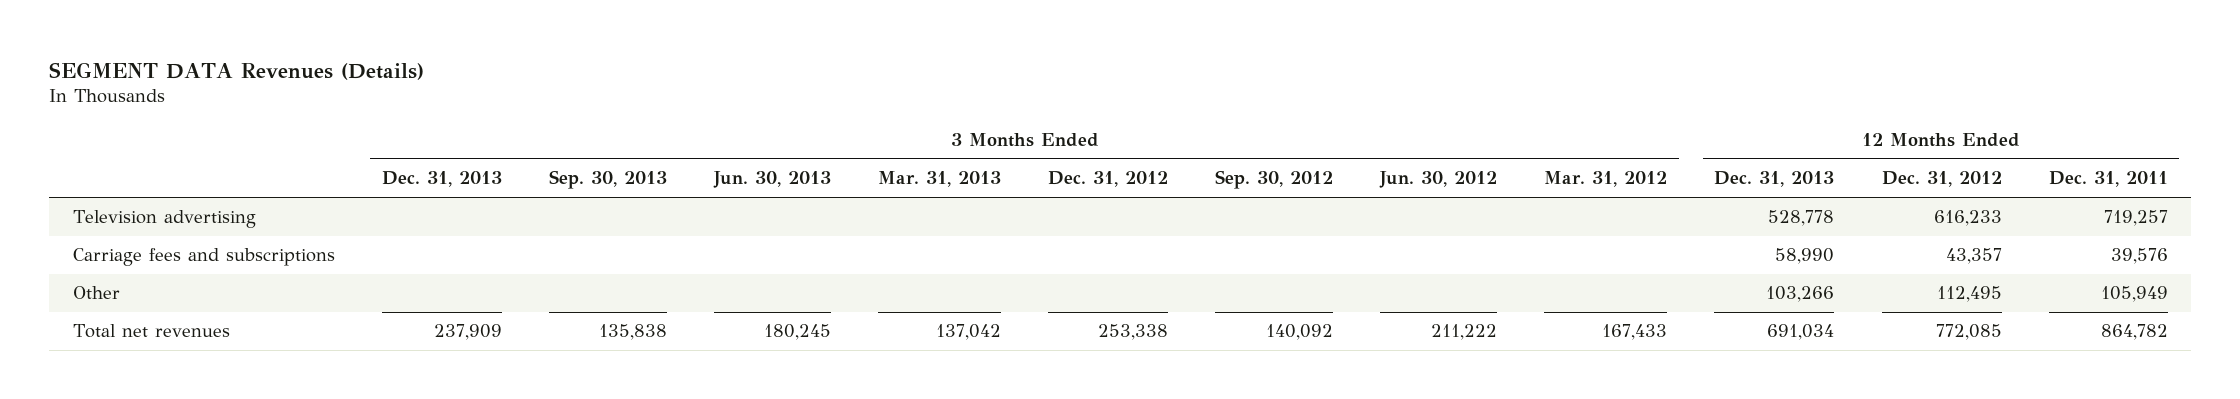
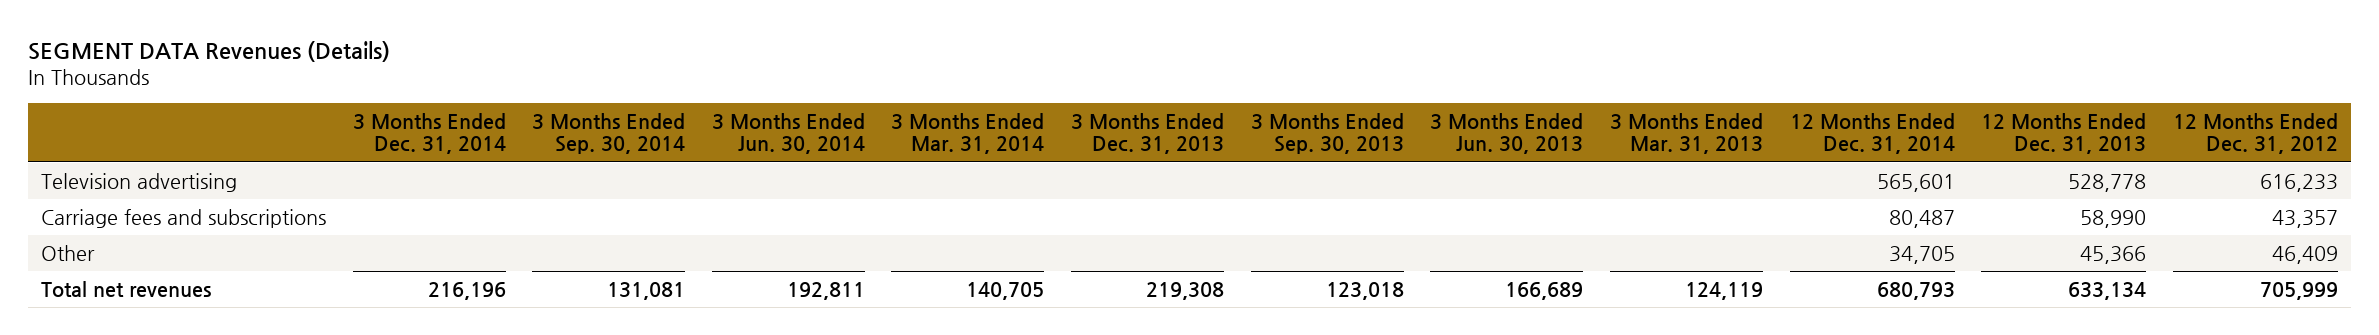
- | 3 Months Ended Dec. 31, 2013 | 3 Months Ended Sep. 30, 2013 | 3 Months Ended Jun. 30, 2013 | 3 Months Ended Mar. 31, 2013 | 3 Months Ended Dec. 31, 2012 | 3 Months Ended Sep. 30, 2012 | 3 Months Ended Jun. 30, 2012 | 3 Months Ended Mar. 31, 2012 | 12 Months Ended Dec. 31, 2013 | 12 Months Ended Dec. 31, 2012 | 12 Months Ended Dec. 31, 2011
+ | 3 Months Ended Dec. 31, 2014 | 3 Months Ended Sep. 30, 2014 | 3 Months Ended Jun. 30, 2014 | 3 Months Ended Mar. 31, 2014 | 3 Months Ended Dec. 31, 2013 | 3 Months Ended Sep. 30, 2013 | 3 Months Ended Jun. 30, 2013 | 3 Months Ended Mar. 31, 2013 | 12 Months Ended Dec. 31, 2014 | 12 Months Ended Dec. 31, 2013 | 12 Months Ended Dec. 31, 2012
- Other | | | | | | | | | 103,266 | 112,495 | 105,949
- Total net revenues | 237,909 | 135,838 | 180,245 | 137,042 | 253,338 | 140,092 | 211,222 | 167,433 | 691,034 | 772,085 | 864,782
+ Other | | | | | | | | | 34,705 | 45,366 | 46,409
+ Total net revenues | 216,196 | 131,081 | 192,811 | 140,705 | 219,308 | 123,018 | 166,689 | 124,119 | 680,793 | 633,134 | 705,999

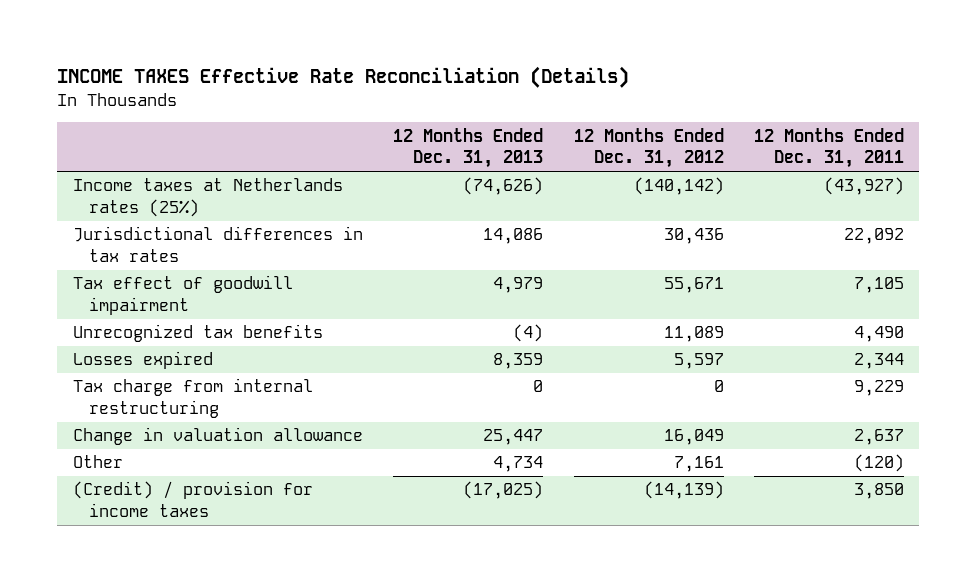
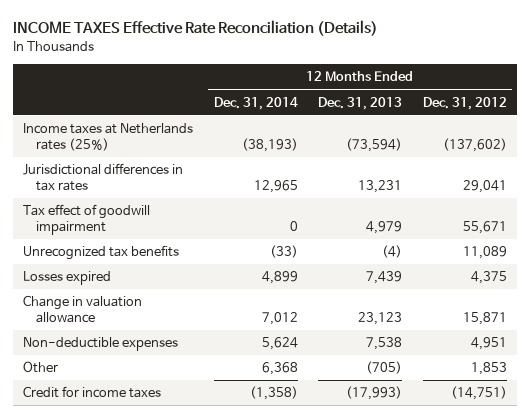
- | 12 Months Ended Dec. 31, 2013 | 12 Months Ended Dec. 31, 2012 | 12 Months Ended Dec. 31, 2011
+ | 12 Months Ended Dec. 31, 2014 | 12 Months Ended Dec. 31, 2013 | 12 Months Ended Dec. 31, 2012
- Income taxes at Netherlands rates (25%) | (74,626) | (140,142) | (43,927)
- Jurisdictional differences in tax rates | 14,086 | 30,436 | 22,092
+ Income taxes at Netherlands rates (25%) | (38,193) | (73,594) | (137,602)
+ Jurisdictional differences in tax rates | 12,965 | 13,231 | 29,041
- Losses expired | 8,359 | 5,597 | 2,344
- Tax charge from internal restructuring | 0 | 0 | 9,229
- Change in valuation allowance | 25,447 | 16,049 | 2,637
- Other | 4,734 | 7,161 | (120)
- (Credit) / provision for income taxes | (17,025) | (14,139) | 3,850
+ Losses expired | 4,899 | 7,439 | 4,375
+ Change in valuation allowance | 7,012 | 23,123 | 15,871
+ Non-deductible expenses | 5,624 | 7,538 | 4,951
+ Other | 6,368 | (705) | 1,853
+ Credit for income taxes | (1,358) | (17,993) | (14,751)

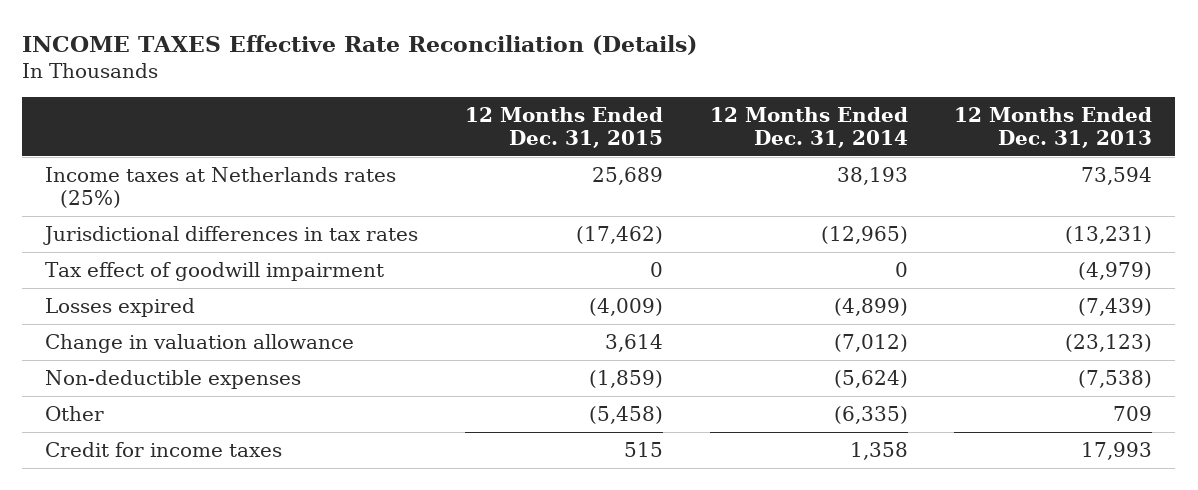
- | 12 Months Ended Dec. 31, 2014 | 12 Months Ended Dec. 31, 2013 | 12 Months Ended Dec. 31, 2012
+ | 12 Months Ended Dec. 31, 2015 | 12 Months Ended Dec. 31, 2014 | 12 Months Ended Dec. 31, 2013
- Income taxes at Netherlands rates (25%) | (38,193) | (73,594) | (137,602)
- Jurisdictional differences in tax rates | 12,965 | 13,231 | 29,041
- Tax effect of goodwill impairment | 0 | 4,979 | 55,671
- Unrecognized tax benefits | (33) | (4) | 11,089
- Losses expired | 4,899 | 7,439 | 4,375
- Change in valuation allowance | 7,012 | 23,123 | 15,871
- Non-deductible expenses | 5,624 | 7,538 | 4,951
- Other | 6,368 | (705) | 1,853
- Credit for income taxes | (1,358) | (17,993) | (14,751)
+ Income taxes at Netherlands rates (25%) | 25,689 | 38,193 | 73,594
+ Jurisdictional differences in tax rates | (17,462) | (12,965) | (13,231)
+ Tax effect of goodwill impairment | 0 | 0 | (4,979)
+ Losses expired | (4,009) | (4,899) | (7,439)
+ Change in valuation allowance | 3,614 | (7,012) | (23,123)
+ Non-deductible expenses | (1,859) | (5,624) | (7,538)
+ Other | (5,458) | (6,335) | 709
+ Credit for income taxes | 515 | 1,358 | 17,993

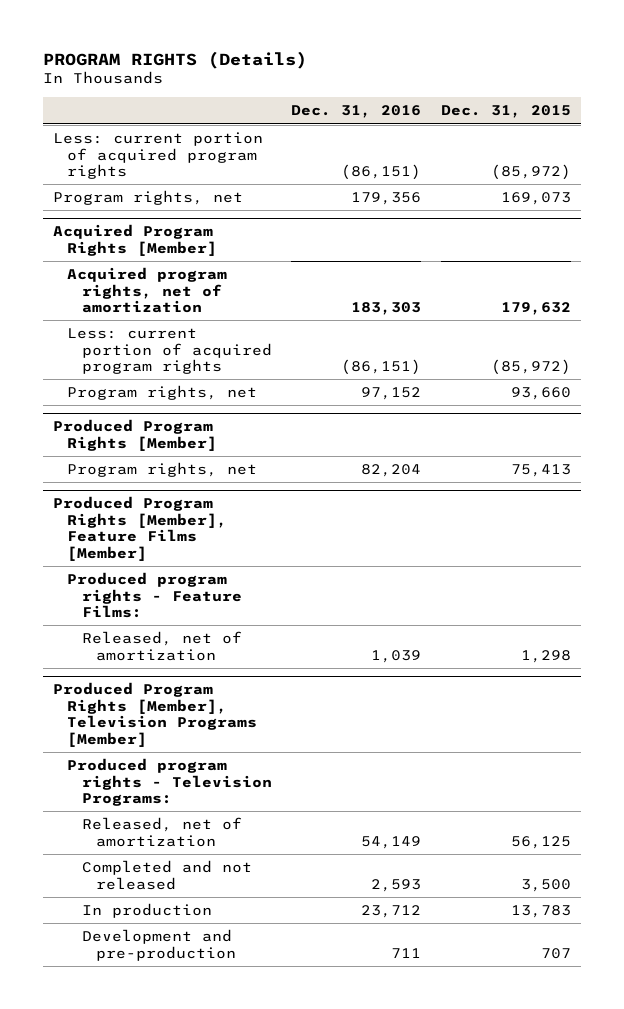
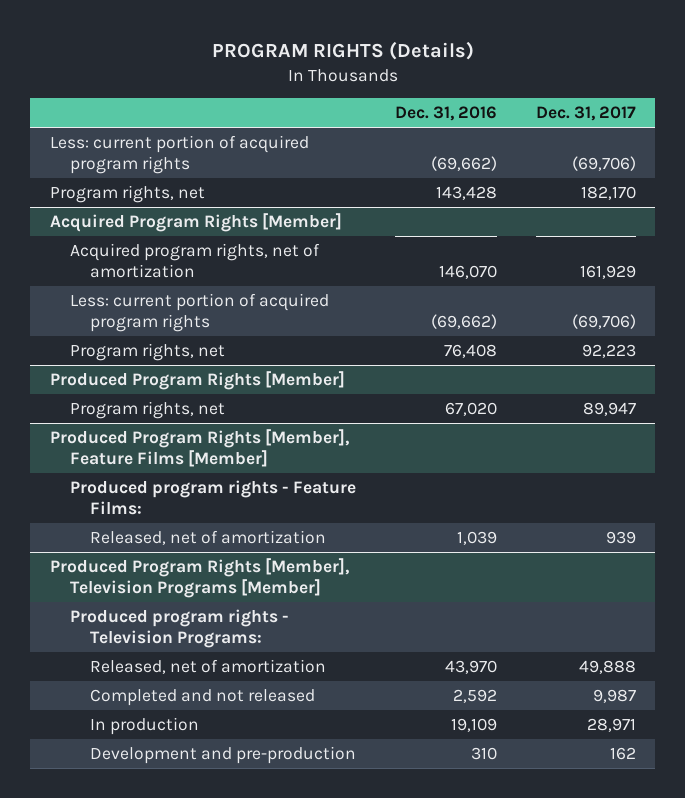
- | Dec. 31, 2016 | Dec. 31, 2015
+ | Dec. 31, 2016 | Dec. 31, 2017
- Less: current portion of acquired program rights | (86,151) | (85,972)
- Program rights, net | 179,356 | 169,073
+ Less: current portion of acquired program rights | (69,662) | (69,706)
+ Program rights, net | 143,428 | 182,170
@ Acquired Program Rights [Member]
- Acquired program rights, net of amortization | 183,303 | 179,632
- Less: current portion of acquired program rights | (86,151) | (85,972)
- Program rights, net | 97,152 | 93,660
+ Acquired program rights, net of amortization | 146,070 | 161,929
+ Less: current portion of acquired program rights | (69,662) | (69,706)
+ Program rights, net | 76,408 | 92,223
@ Produced Program Rights [Member]
- Program rights, net | 82,204 | 75,413
+ Program rights, net | 67,020 | 89,947
@ Produced Program Rights [Member], Television Programs [Member]
- Released, net of amortization | 54,149 | 56,125
- Completed and not released | 2,593 | 3,500
- In production | 23,712 | 13,783
- Development and pre-production | 711 | 707
+ Released, net of amortization | 43,970 | 49,888
+ Completed and not released | 2,592 | 9,987
+ In production | 19,109 | 28,971
+ Development and pre-production | 310 | 162

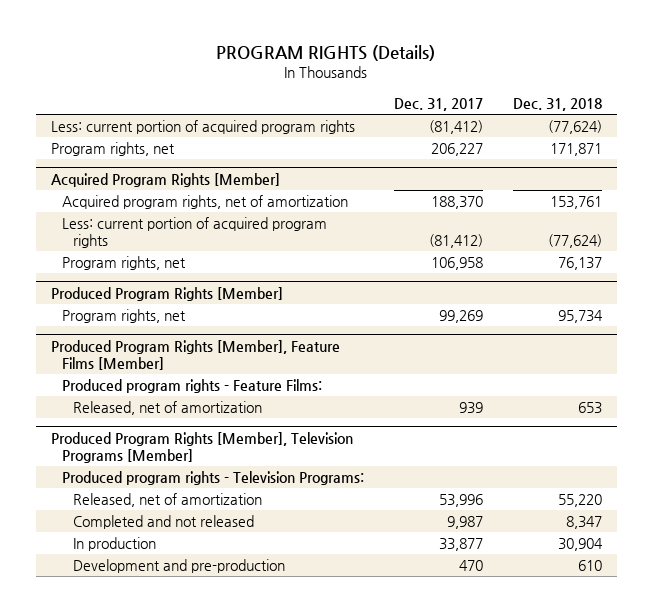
- | Dec. 31, 2016 | Dec. 31, 2017
+ | Dec. 31, 2017 | Dec. 31, 2018
- Less: current portion of acquired program rights | (69,662) | (69,706)
- Program rights, net | 143,428 | 182,170
+ Less: current portion of acquired program rights | (81,412) | (77,624)
+ Program rights, net | 206,227 | 171,871
@ Acquired Program Rights [Member]
- Acquired program rights, net of amortization | 146,070 | 161,929
- Less: current portion of acquired program rights | (69,662) | (69,706)
- Program rights, net | 76,408 | 92,223
+ Acquired program rights, net of amortization | 188,370 | 153,761
+ Less: current portion of acquired program rights | (81,412) | (77,624)
+ Program rights, net | 106,958 | 76,137
@ Produced Program Rights [Member]
- Program rights, net | 67,020 | 89,947
+ Program rights, net | 99,269 | 95,734
@ Produced Program Rights [Member], Television Programs [Member]
- Released, net of amortization | 43,970 | 49,888
+ Released, net of amortization | 53,996 | 55,220
- In production | 19,109 | 28,971
- Development and pre-production | 310 | 162
+ In production | 33,877 | 30,904
+ Development and pre-production | 470 | 610

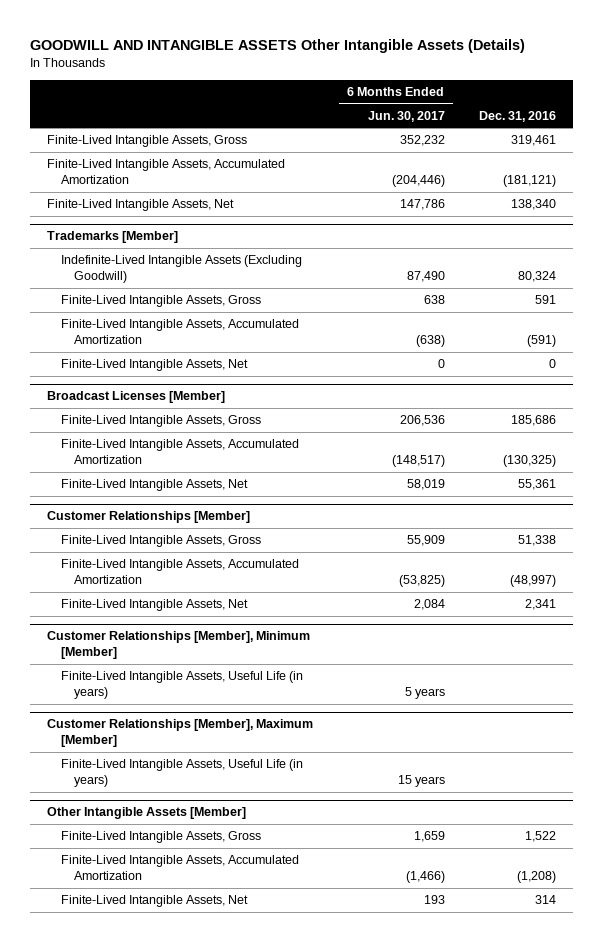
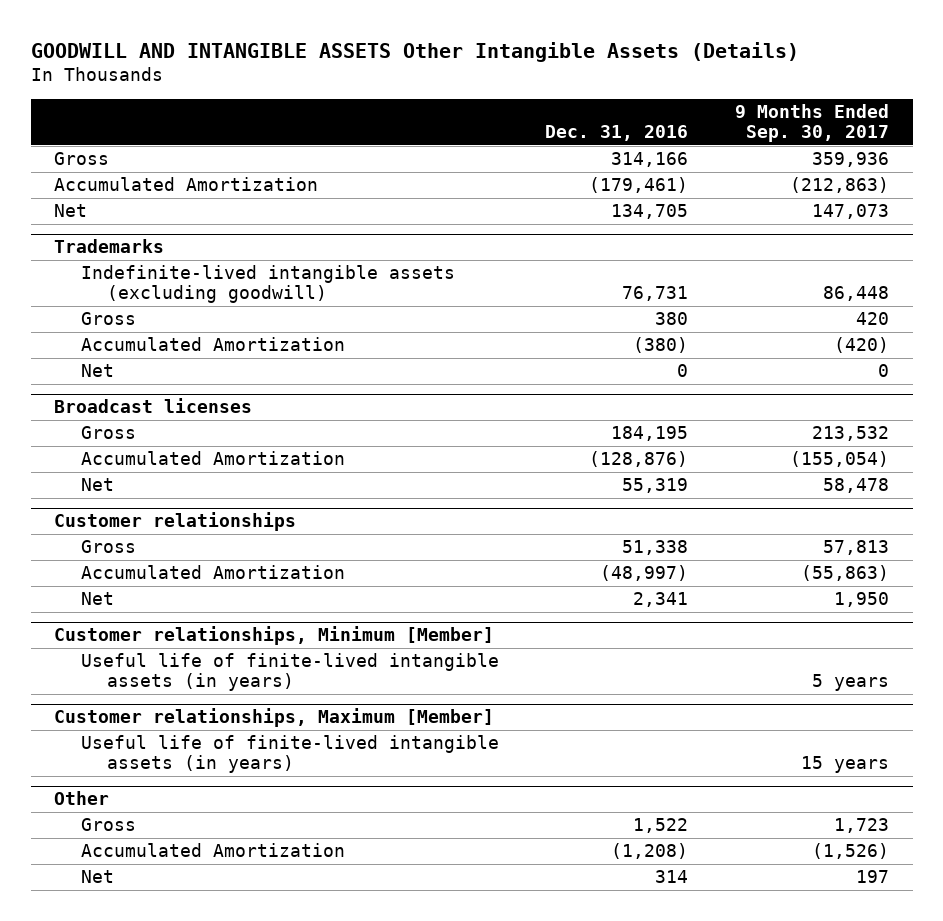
- | 6 Months Ended Jun. 30, 2017 | Dec. 31, 2016
+ | Dec. 31, 2016 | 9 Months Ended Sep. 30, 2017
- Finite-Lived Intangible Assets, Gross | 352,232 | 319,461
- Finite-Lived Intangible Assets, Accumulated Amortization | (204,446) | (181,121)
- Finite-Lived Intangible Assets, Net | 147,786 | 138,340
- Trademarks [Member]
- Indefinite-Lived Intangible Assets (Excluding Goodwill) | 87,490 | 80,324
- Finite-Lived Intangible Assets, Gross | 638 | 591
- Finite-Lived Intangible Assets, Accumulated Amortization | (638) | (591)
- Finite-Lived Intangible Assets, Net | 0 | 0
- Broadcast Licenses [Member]
- Finite-Lived Intangible Assets, Gross | 206,536 | 185,686
- Finite-Lived Intangible Assets, Accumulated Amortization | (148,517) | (130,325)
- Finite-Lived Intangible Assets, Net | 58,019 | 55,361
- Customer Relationships [Member]
- Finite-Lived Intangible Assets, Gross | 55,909 | 51,338
- Finite-Lived Intangible Assets, Accumulated Amortization | (53,825) | (48,997)
- Finite-Lived Intangible Assets, Net | 2,084 | 2,341
- Customer Relationships [Member], Minimum [Member]
- Finite-Lived Intangible Assets, Useful Life (in years) | 5 years |
- Customer Relationships [Member], Maximum [Member]
- Finite-Lived Intangible Assets, Useful Life (in years) | 15 years |
- Other Intangible Assets [Member]
- Finite-Lived Intangible Assets, Gross | 1,659 | 1,522
- Finite-Lived Intangible Assets, Accumulated Amortization | (1,466) | (1,208)
- Finite-Lived Intangible Assets, Net | 193 | 314
+ Gross | 314,166 | 359,936
+ Accumulated Amortization | (179,461) | (212,863)
+ Net | 134,705 | 147,073
+ Trademarks
+ Indefinite-lived intangible assets (excluding goodwill) | 76,731 | 86,448
+ Gross | 380 | 420
+ Accumulated Amortization | (380) | (420)
+ Net | 0 | 0
+ Broadcast licenses
+ Gross | 184,195 | 213,532
+ Accumulated Amortization | (128,876) | (155,054)
+ Net | 55,319 | 58,478
+ Customer relationships
+ Gross | 51,338 | 57,813
+ Accumulated Amortization | (48,997) | (55,863)
+ Net | 2,341 | 1,950
+ Customer relationships, Minimum [Member]
+ Useful life of finite-lived intangible assets (in years) | | 5 years
+ Customer relationships, Maximum [Member]
+ Useful life of finite-lived intangible assets (in years) | | 15 years
+ Other
+ Gross | 1,522 | 1,723
+ Accumulated Amortization | (1,208) | (1,526)
+ Net | 314 | 197

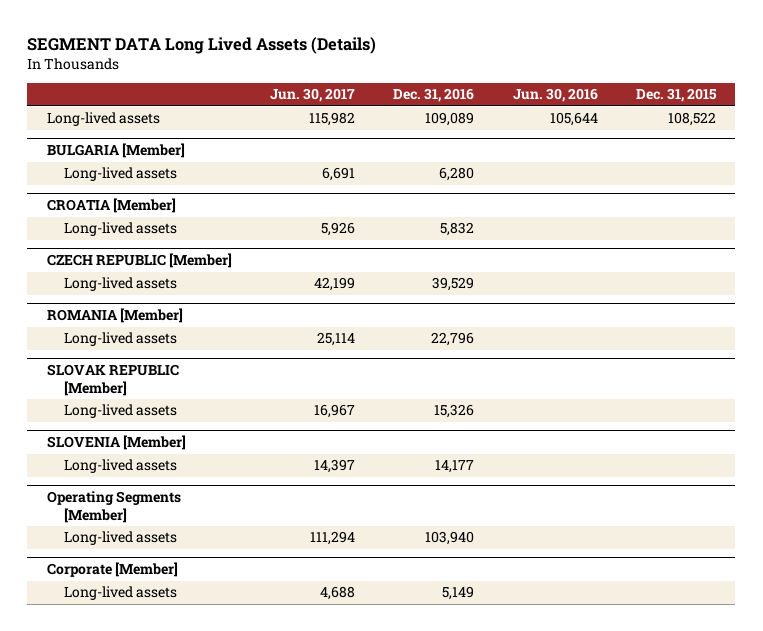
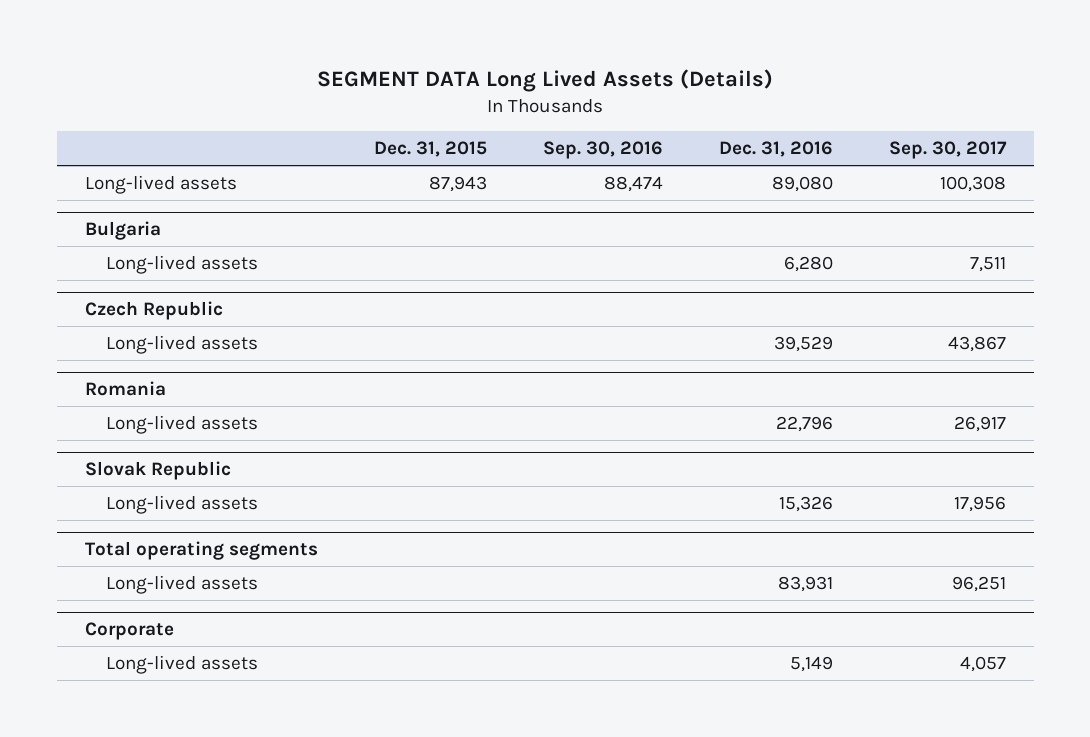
- | Jun. 30, 2017 | Dec. 31, 2016 | Jun. 30, 2016 | Dec. 31, 2015
+ | Dec. 31, 2015 | Sep. 30, 2016 | Dec. 31, 2016 | Sep. 30, 2017
- Long-lived assets | 115,982 | 109,089 | 105,644 | 108,522
- BULGARIA [Member]
+ Long-lived assets | 87,943 | 88,474 | 89,080 | 100,308
+ Bulgaria
- CROATIA [Member]
- Long-lived assets | 5,926 | 5,832 | |
- CZECH REPUBLIC [Member]
+ Czech Republic
- ROMANIA [Member]
+ Romania
- SLOVAK REPUBLIC [Member]
+ Slovak Republic
- SLOVENIA [Member]
- Long-lived assets | 14,397 | 14,177 | |
- Operating Segments [Member]
- Long-lived assets | 111,294 | 103,940 | |
- Corporate [Member]
+ Total operating segments
+ Long-lived assets | | | 83,931 | 96,251
+ Corporate

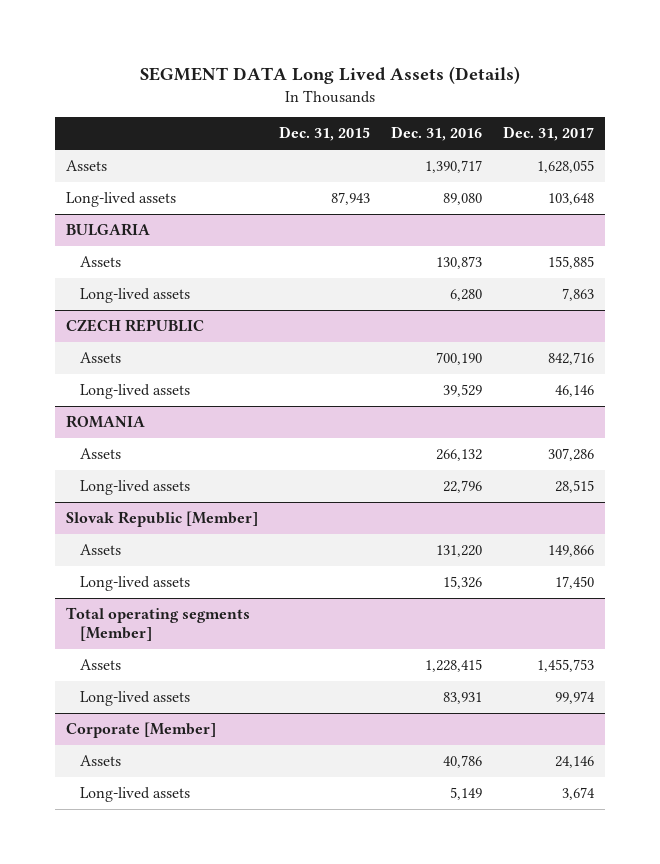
- | Dec. 31, 2015 | Sep. 30, 2016 | Dec. 31, 2016 | Sep. 30, 2017
+ | Dec. 31, 2015 | Dec. 31, 2016 | Dec. 31, 2017
+ Assets | | 1,390,717 | 1,628,055
- Bulgaria
+ BULGARIA
+ Assets | | 130,873 | 155,885
- Czech Republic
+ CZECH REPUBLIC
+ Assets | | 700,190 | 842,716
- Romania
+ ROMANIA
+ Assets | | 266,132 | 307,286
- Slovak Republic
+ Slovak Republic [Member]
+ Assets | | 131,220 | 149,866
- Total operating segments
+ Total operating segments [Member]
+ Assets | | 1,228,415 | 1,455,753
- Corporate
+ Corporate [Member]
+ Assets | | 40,786 | 24,146

